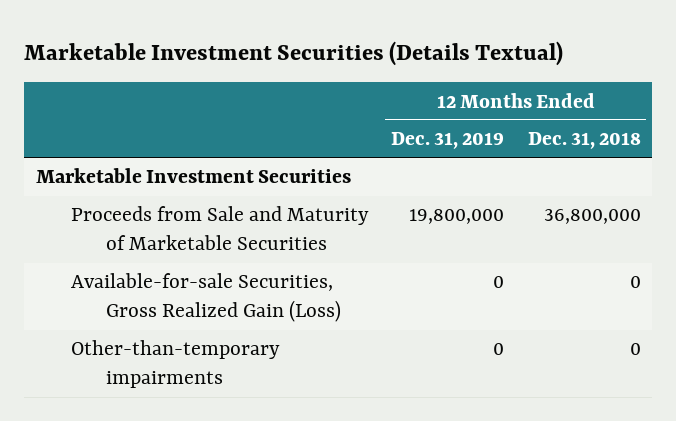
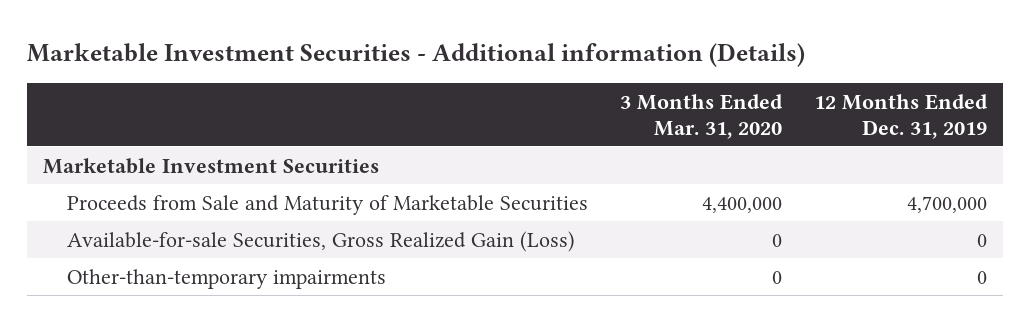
- Marketable Investment Securities (Details Textual)
+ Marketable Investment Securities - Additional information (Details)
- | 12 Months Ended Dec. 31, 2019 | 12 Months Ended Dec. 31, 2018
+ | 3 Months Ended Mar. 31, 2020 | 12 Months Ended Dec. 31, 2019
- Proceeds from Sale and Maturity of Marketable Securities | 19,800,000 | 36,800,000
+ Proceeds from Sale and Maturity of Marketable Securities | 4,400,000 | 4,700,000

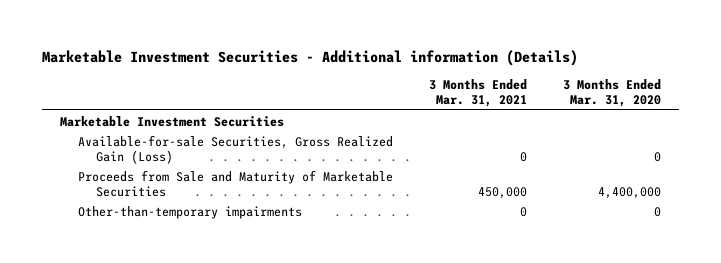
- | 3 Months Ended Mar. 31, 2020 | 12 Months Ended Dec. 31, 2019
+ | 3 Months Ended Mar. 31, 2021 | 3 Months Ended Mar. 31, 2020
moved down: Proceeds from Sale and Maturity of Marketable Securities | 450,000 | 4,400,000

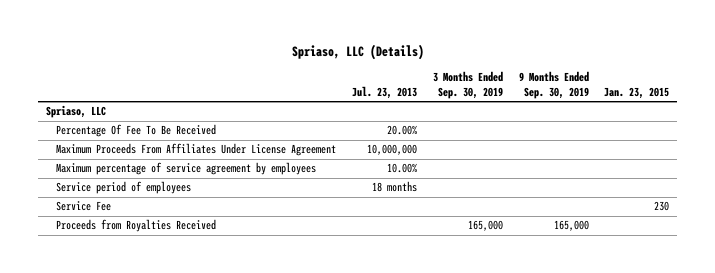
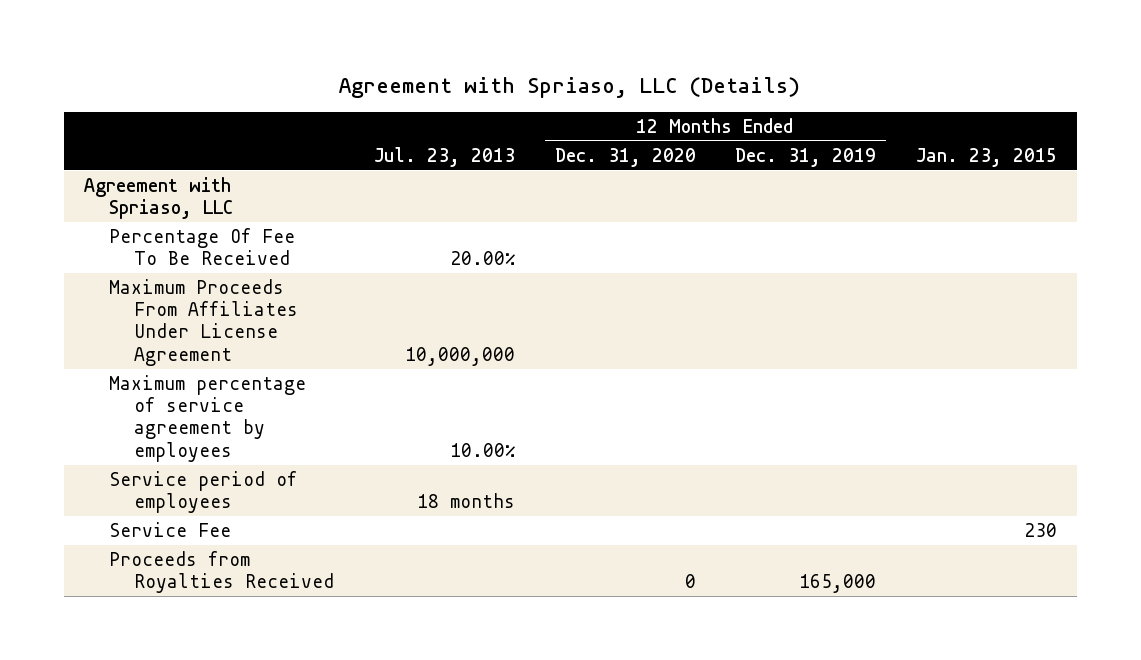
- Spriaso, LLC (Details)
+ Agreement with Spriaso, LLC (Details)
- | Jul. 23, 2013 | 3 Months Ended Sep. 30, 2019 | 9 Months Ended Sep. 30, 2019 | Jan. 23, 2015
+ | Jul. 23, 2013 | 12 Months Ended Dec. 31, 2020 | 12 Months Ended Dec. 31, 2019 | Jan. 23, 2015
- Spriaso, LLC
+ Agreement with Spriaso, LLC

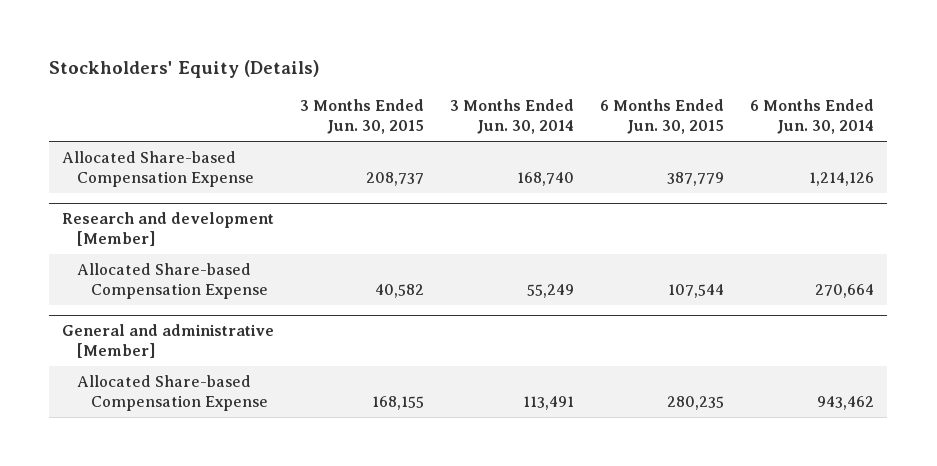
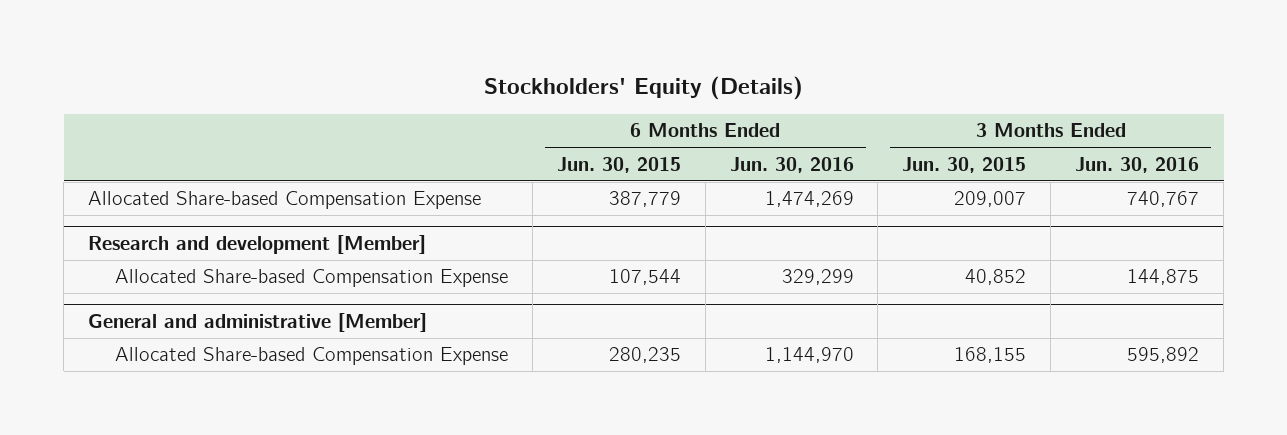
- | 3 Months Ended Jun. 30, 2015 | 3 Months Ended Jun. 30, 2014 | 6 Months Ended Jun. 30, 2015 | 6 Months Ended Jun. 30, 2014
+ | 6 Months Ended Jun. 30, 2015 | 6 Months Ended Jun. 30, 2016 | 3 Months Ended Jun. 30, 2015 | 3 Months Ended Jun. 30, 2016
- Allocated Share-based Compensation Expense | 208,737 | 168,740 | 387,779 | 1,214,126
+ Allocated Share-based Compensation Expense | 387,779 | 1,474,269 | 209,007 | 740,767
@ Research and development [Member]
- Allocated Share-based Compensation Expense | 40,582 | 55,249 | 107,544 | 270,664
+ Allocated Share-based Compensation Expense | 107,544 | 329,299 | 40,852 | 144,875

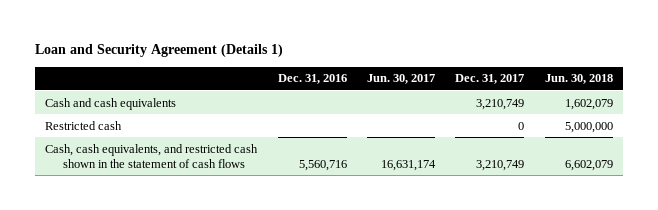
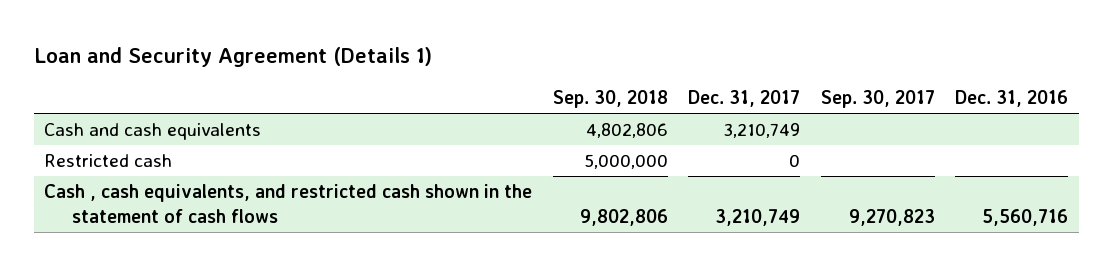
- | Dec. 31, 2016 | Jun. 30, 2017 | Dec. 31, 2017 | Jun. 30, 2018
+ | Sep. 30, 2018 | Dec. 31, 2017 | Sep. 30, 2017 | Dec. 31, 2016
- Cash, cash equivalents, and restricted cash shown in the statement of cash flows | 5,560,716 | 16,631,174 | 3,210,749 | 6,602,079
+ Cash , cash equivalents, and restricted cash shown in the statement of cash flows | 9,802,806 | 3,210,749 | 9,270,823 | 5,560,716

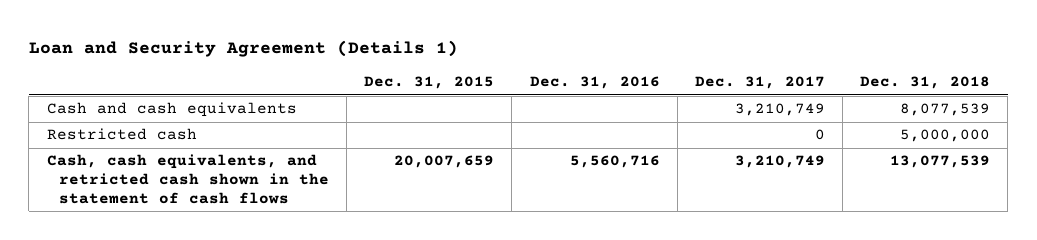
- | Sep. 30, 2018 | Dec. 31, 2017 | Sep. 30, 2017 | Dec. 31, 2016
+ | Dec. 31, 2015 | Dec. 31, 2016 | Dec. 31, 2017 | Dec. 31, 2018
- Cash , cash equivalents, and restricted cash shown in the statement of cash flows | 9,802,806 | 3,210,749 | 9,270,823 | 5,560,716
+ Cash, cash equivalents, and retricted cash shown in the statement of cash flows | 20,007,659 | 5,560,716 | 3,210,749 | 13,077,539

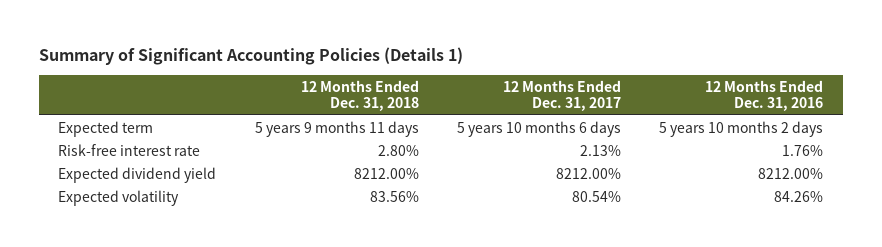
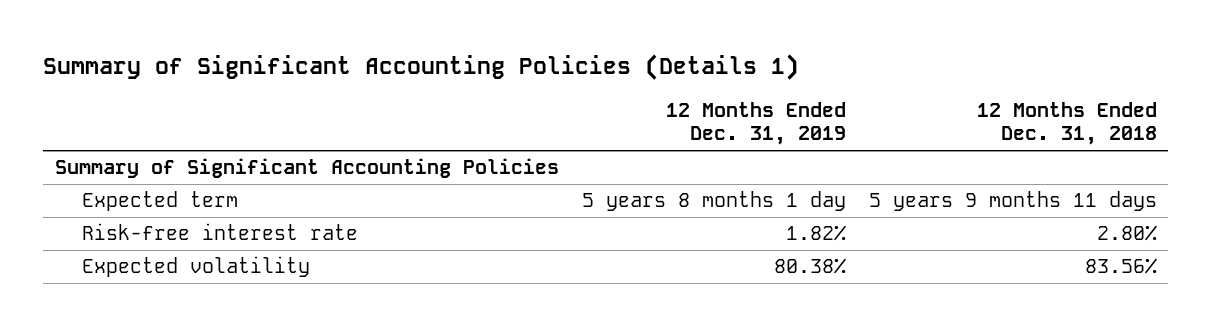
- | 12 Months Ended Dec. 31, 2018 | 12 Months Ended Dec. 31, 2017 | 12 Months Ended Dec. 31, 2016
+ | 12 Months Ended Dec. 31, 2019 | 12 Months Ended Dec. 31, 2018
+ Summary of Significant Accounting Policies
- Expected dividend yield | 8212.00% | 8212.00% | 8212.00%

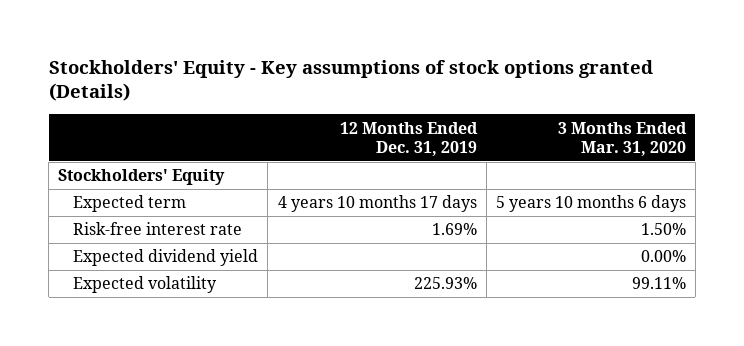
- Summary of Significant Accounting Policies (Details 1)
+ Stockholders' Equity - Key assumptions of stock options granted (Details)
- | 12 Months Ended Dec. 31, 2019 | 12 Months Ended Dec. 31, 2018
+ | 12 Months Ended Dec. 31, 2019 | 3 Months Ended Mar. 31, 2020
- Summary of Significant Accounting Policies
- Expected term | 5 years 8 months 1 day | 5 years 9 months 11 days
- Risk-free interest rate | 1.82% | 2.80%
- Expected volatility | 80.38% | 83.56%
+ Stockholders' Equity
+ Expected term | 4 years 10 months 17 days | 5 years 10 months 6 days
+ Risk-free interest rate | 1.69% | 1.50%
+ Expected dividend yield | | 0.00%
+ Expected volatility | 225.93% | 99.11%

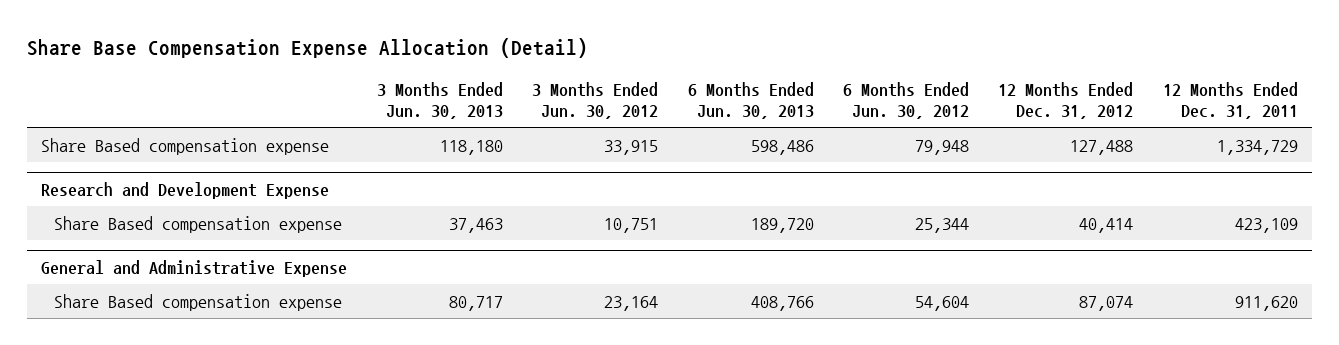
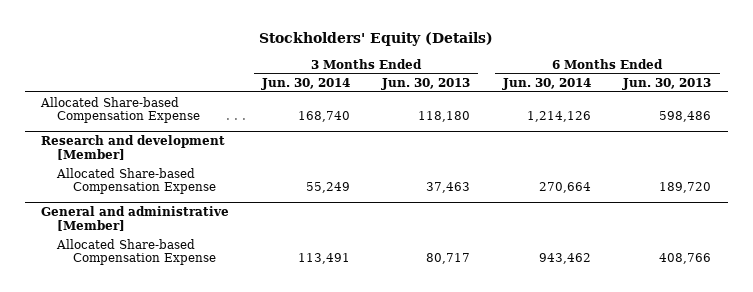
- Share Base Compensation Expense Allocation (Detail)
+ Stockholders' Equity (Details)
- | 3 Months Ended Jun. 30, 2013 | 3 Months Ended Jun. 30, 2012 | 6 Months Ended Jun. 30, 2013 | 6 Months Ended Jun. 30, 2012 | 12 Months Ended Dec. 31, 2012 | 12 Months Ended Dec. 31, 2011
+ | 3 Months Ended Jun. 30, 2014 | 3 Months Ended Jun. 30, 2013 | 6 Months Ended Jun. 30, 2014 | 6 Months Ended Jun. 30, 2013
- Share Based compensation expense | 118,180 | 33,915 | 598,486 | 79,948 | 127,488 | 1,334,729
- Research and Development Expense
- Share Based compensation expense | 37,463 | 10,751 | 189,720 | 25,344 | 40,414 | 423,109
- General and Administrative Expense
- Share Based compensation expense | 80,717 | 23,164 | 408,766 | 54,604 | 87,074 | 911,620
+ Allocated Share-based Compensation Expense | 168,740 | 118,180 | 1,214,126 | 598,486
+ Research and development [Member]
+ Allocated Share-based Compensation Expense | 55,249 | 37,463 | 270,664 | 189,720
+ General and administrative [Member]
+ Allocated Share-based Compensation Expense | 113,491 | 80,717 | 943,462 | 408,766

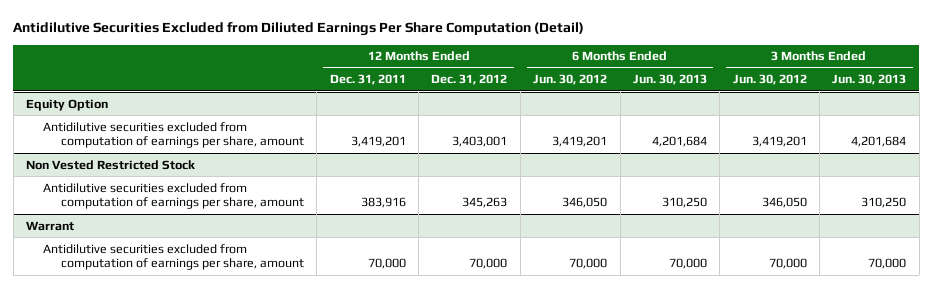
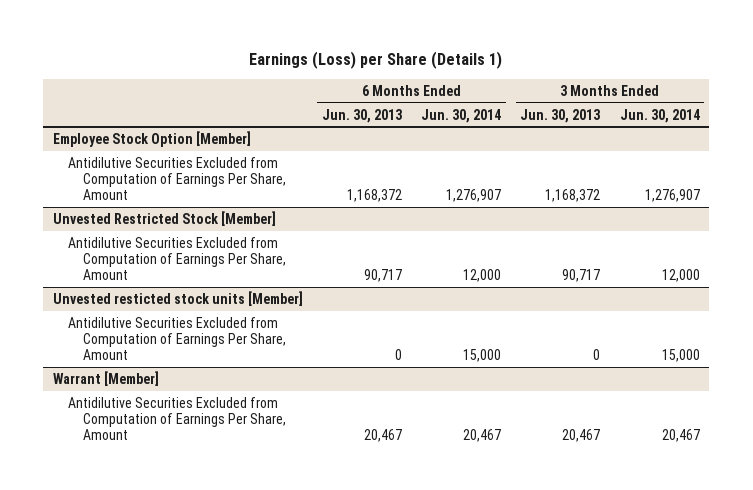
- Antidilutive Securities Excluded from Diliuted Earnings Per Share Computation (Detail)
+ Earnings (Loss) per Share (Details 1)
- | 12 Months Ended Dec. 31, 2011 | 12 Months Ended Dec. 31, 2012 | 6 Months Ended Jun. 30, 2012 | 6 Months Ended Jun. 30, 2013 | 3 Months Ended Jun. 30, 2012 | 3 Months Ended Jun. 30, 2013
+ | 6 Months Ended Jun. 30, 2013 | 6 Months Ended Jun. 30, 2014 | 3 Months Ended Jun. 30, 2013 | 3 Months Ended Jun. 30, 2014
- Equity Option
- Antidilutive securities excluded from computation of earnings per share, amount | 3,419,201 | 3,403,001 | 3,419,201 | 4,201,684 | 3,419,201 | 4,201,684
- Non Vested Restricted Stock
- Antidilutive securities excluded from computation of earnings per share, amount | 383,916 | 345,263 | 346,050 | 310,250 | 346,050 | 310,250
- Warrant
- Antidilutive securities excluded from computation of earnings per share, amount | 70,000 | 70,000 | 70,000 | 70,000 | 70,000 | 70,000
+ Employee Stock Option [Member]
+ Antidilutive Securities Excluded from Computation of Earnings Per Share, Amount | 1,168,372 | 1,276,907 | 1,168,372 | 1,276,907
+ Unvested Restricted Stock [Member]
+ Antidilutive Securities Excluded from Computation of Earnings Per Share, Amount | 90,717 | 12,000 | 90,717 | 12,000
+ Unvested resticted stock units [Member]
+ Antidilutive Securities Excluded from Computation of Earnings Per Share, Amount | 0 | 15,000 | 0 | 15,000
+ Warrant [Member]
+ Antidilutive Securities Excluded from Computation of Earnings Per Share, Amount | 20,467 | 20,467 | 20,467 | 20,467

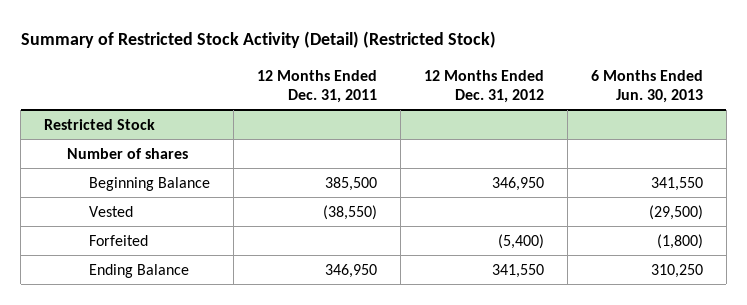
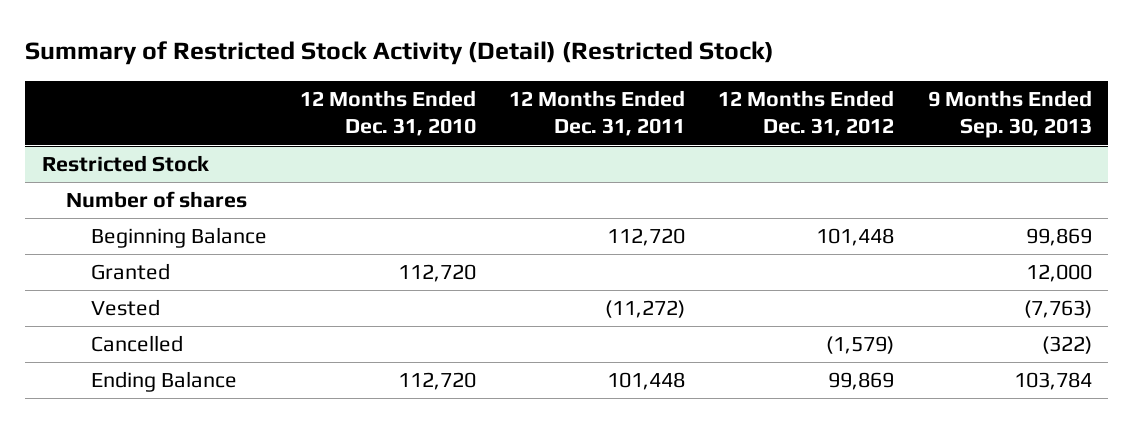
- | 12 Months Ended Dec. 31, 2011 | 12 Months Ended Dec. 31, 2012 | 6 Months Ended Jun. 30, 2013
+ | 12 Months Ended Dec. 31, 2010 | 12 Months Ended Dec. 31, 2011 | 12 Months Ended Dec. 31, 2012 | 9 Months Ended Sep. 30, 2013
@ Restricted Stock
- Beginning Balance | 385,500 | 346,950 | 341,550
- Vested | (38,550) | | (29,500)
- Forfeited | | (5,400) | (1,800)
- Ending Balance | 346,950 | 341,550 | 310,250
+ Beginning Balance | | 112,720 | 101,448 | 99,869
+ Granted | 112,720 | | | 12,000
+ Vested | | (11,272) | | (7,763)
+ Cancelled | | | (1,579) | (322)
+ Ending Balance | 112,720 | 101,448 | 99,869 | 103,784

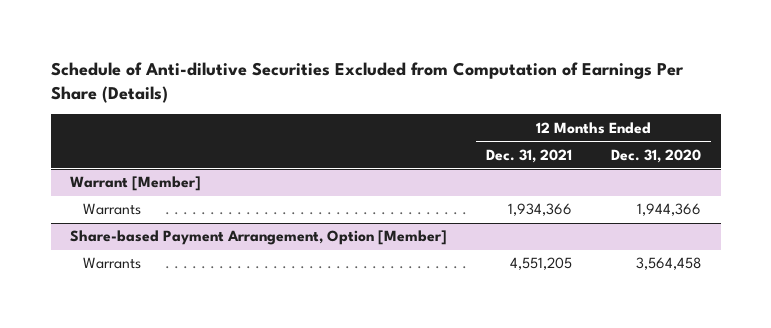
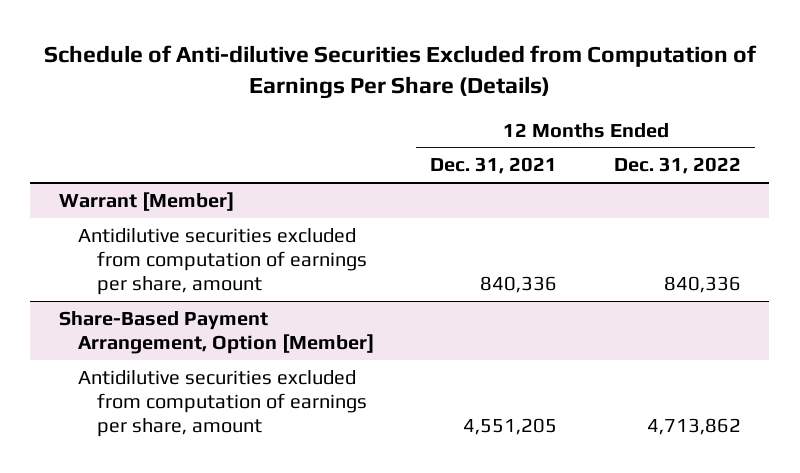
- | 12 Months Ended Dec. 31, 2021 | 12 Months Ended Dec. 31, 2020
+ | 12 Months Ended Dec. 31, 2021 | 12 Months Ended Dec. 31, 2022
@ Warrant [Member]
- Warrants | 1,934,366 | 1,944,366
- Share-based Payment Arrangement, Option [Member]
- Warrants | 4,551,205 | 3,564,458
@ Warrant [Member]
+ Antidilutive securities excluded from computation of earnings per share, amount | 840,336 | 840,336
+ Share-Based Payment Arrangement, Option [Member]
+ Antidilutive securities excluded from computation of earnings per share, amount | 4,551,205 | 4,713,862

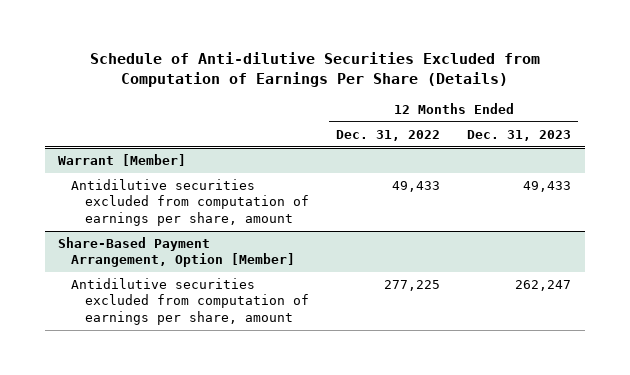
- | 12 Months Ended Dec. 31, 2021 | 12 Months Ended Dec. 31, 2022
+ | 12 Months Ended Dec. 31, 2022 | 12 Months Ended Dec. 31, 2023
@ Warrant [Member]
- Antidilutive securities excluded from computation of earnings per share, amount | 840,336 | 840,336
+ Antidilutive securities excluded from computation of earnings per share, amount | 49,433 | 49,433
@ Share-Based Payment Arrangement, Option [Member]
- Antidilutive securities excluded from computation of earnings per share, amount | 4,551,205 | 4,713,862
+ Antidilutive securities excluded from computation of earnings per share, amount | 277,225 | 262,247

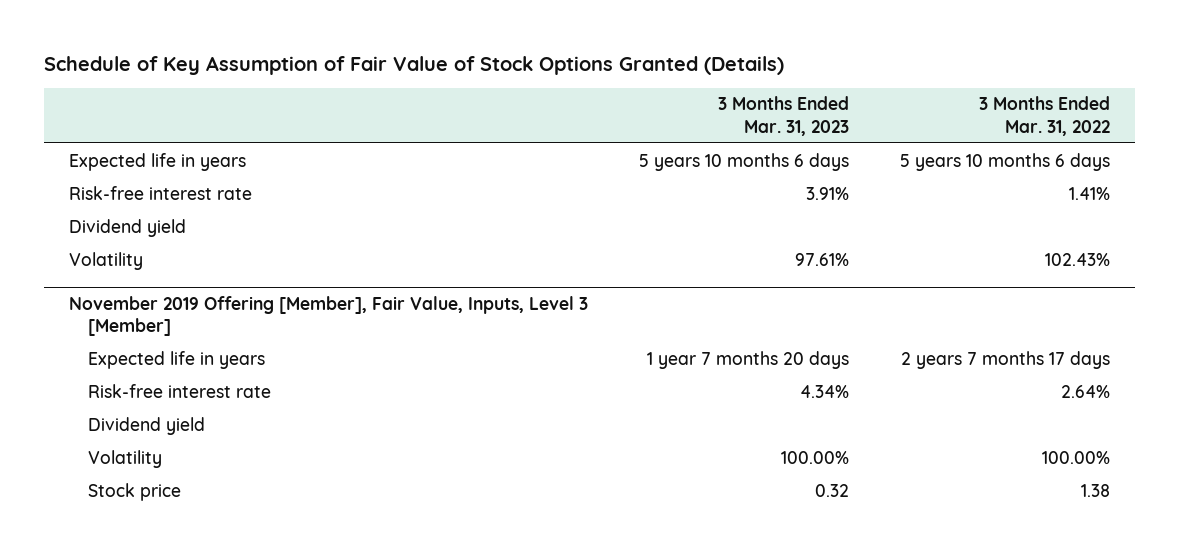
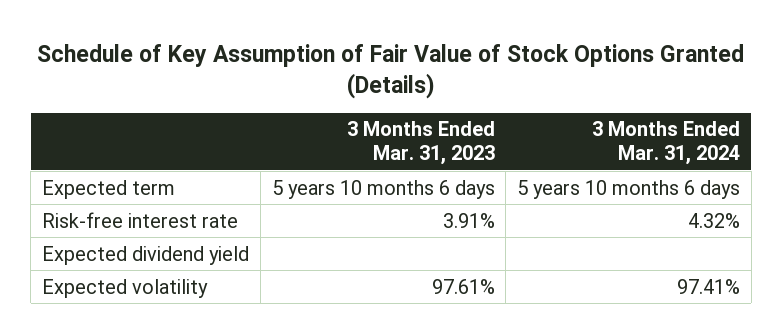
- | 3 Months Ended Mar. 31, 2023 | 3 Months Ended Mar. 31, 2022
+ | 3 Months Ended Mar. 31, 2023 | 3 Months Ended Mar. 31, 2024
- Expected life in years | 5 years 10 months 6 days | 5 years 10 months 6 days
+ Expected term | 5 years 10 months 6 days | 5 years 10 months 6 days
- Dividend yield
- Volatility | 97.61% | 102.43%
- November 2019 Offering [Member], Fair Value, Inputs, Level 3 [Member]
- Expected life in years | 1 year 7 months 20 days | 2 years 7 months 17 days
- Risk-free interest rate | 4.34% | 2.64%
- Dividend yield
- Volatility | 100.00% | 100.00%
- Stock price | 0.32 | 1.38
+ Expected dividend yield
+ Expected volatility | 97.61% | 97.41%

